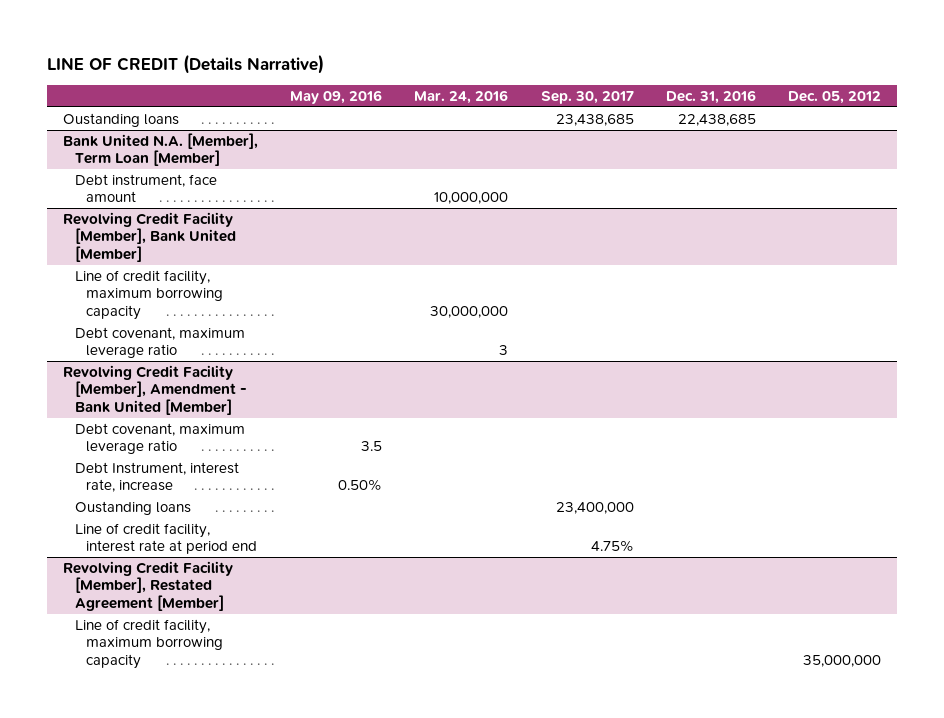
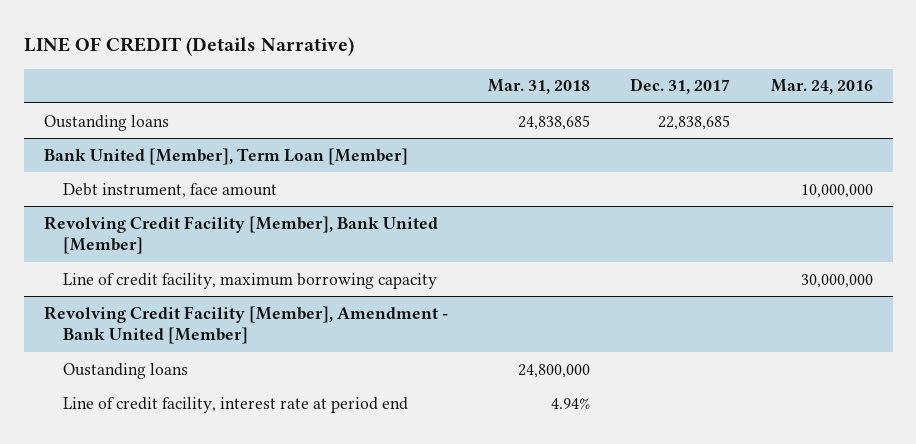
- | May 09, 2016 | Mar. 24, 2016 | Sep. 30, 2017 | Dec. 31, 2016 | Dec. 05, 2012
+ | Mar. 31, 2018 | Dec. 31, 2017 | Mar. 24, 2016
- Bank United N.A. [Member], Term Loan [Member]
+ Bank United [Member], Term Loan [Member]
@ Revolving Credit Facility [Member], Bank United [Member]
- Debt covenant, maximum leverage ratio | | 3 | | |
@ Revolving Credit Facility [Member], Amendment - Bank United [Member]
- Debt covenant, maximum leverage ratio | 3.5 | | | |
- Debt Instrument, interest rate, increase | 0.50% | | | |
- Revolving Credit Facility [Member], Restated Agreement [Member]
- Line of credit facility, maximum borrowing capacity | | | | | 35,000,000

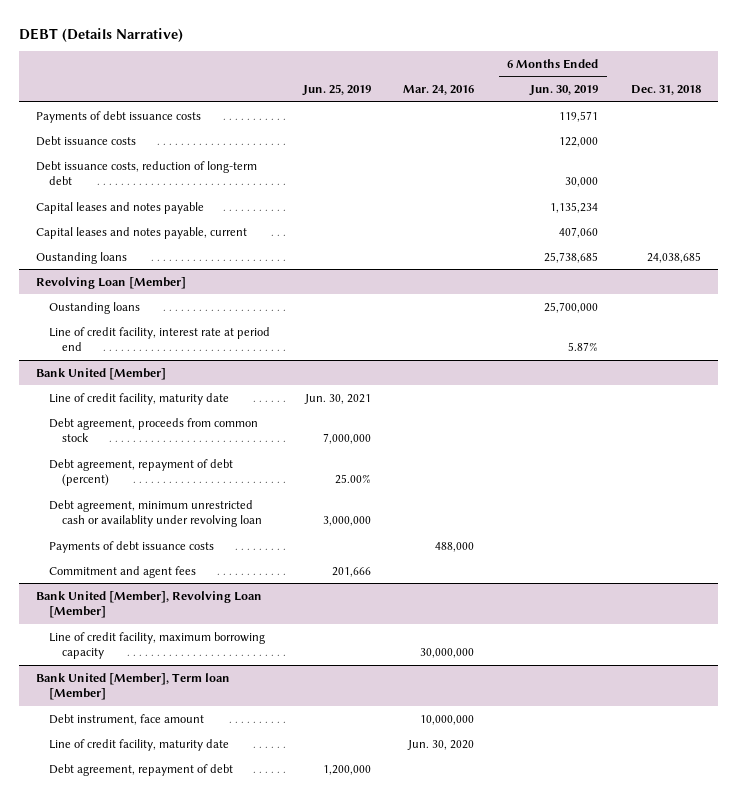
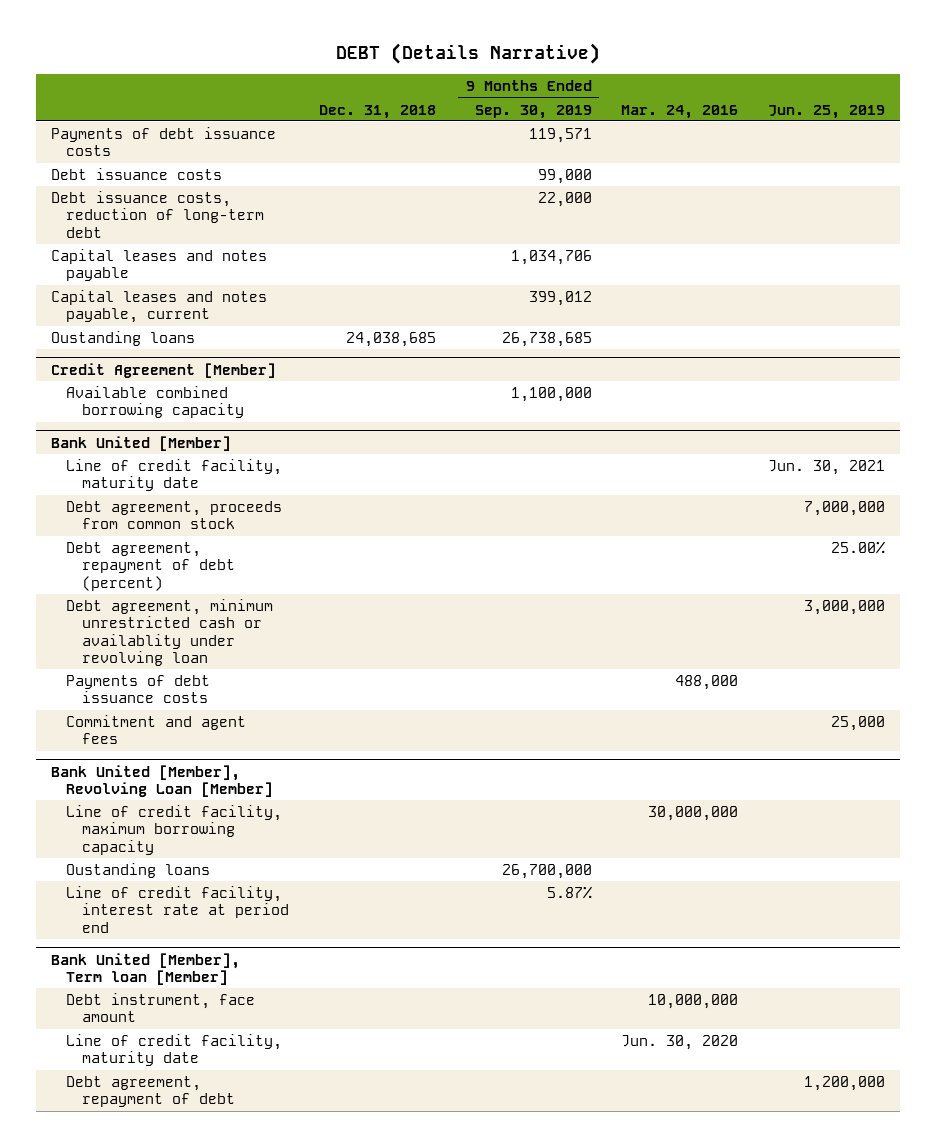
- | Jun. 25, 2019 | Mar. 24, 2016 | 6 Months Ended Jun. 30, 2019 | Dec. 31, 2018
+ | Dec. 31, 2018 | 9 Months Ended Sep. 30, 2019 | Mar. 24, 2016 | Jun. 25, 2019
- Revolving Loan [Member]
- Oustanding loans | | | 25,700,000 |
- Line of credit facility, interest rate at period end | | | 5.87% |
+ Credit Agreement [Member]
+ Available combined borrowing capacity | | 1,100,000 | |
@ Bank United [Member]
- Commitment and agent fees | 201,666 | | |
+ Commitment and agent fees | | | | 25,000
@ Bank United [Member], Revolving Loan [Member]
+ Oustanding loans | | 26,700,000 | |
+ Line of credit facility, interest rate at period end | | 5.87% | |

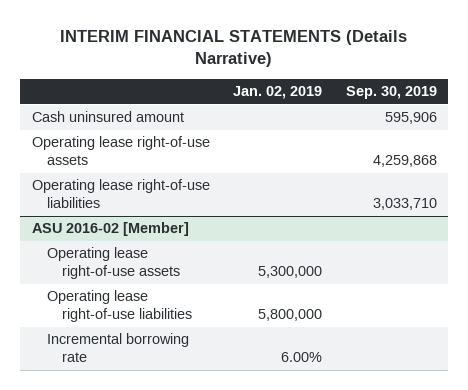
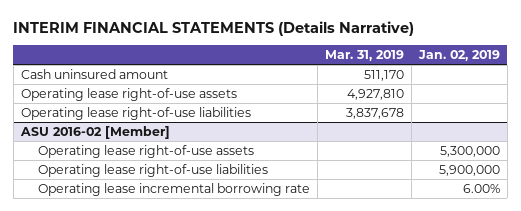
- | Jan. 02, 2019 | Sep. 30, 2019
+ | Mar. 31, 2019 | Jan. 02, 2019
@ ASU 2016-02 [Member]
- Operating lease right-of-use liabilities | 5,800,000 |
- Incremental borrowing rate | 6.00% |
+ Operating lease right-of-use liabilities | | 5,900,000
+ Operating lease incremental borrowing rate | | 6.00%

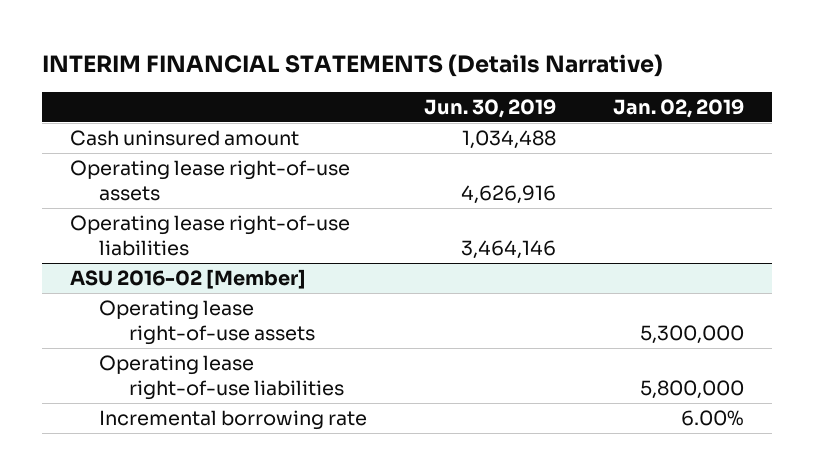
- | Mar. 31, 2019 | Jan. 02, 2019
+ | Jun. 30, 2019 | Jan. 02, 2019
@ ASU 2016-02 [Member]
- Operating lease right-of-use liabilities | | 5,900,000
- Operating lease incremental borrowing rate | | 6.00%
+ Operating lease right-of-use liabilities | | 5,800,000
+ Incremental borrowing rate | | 6.00%

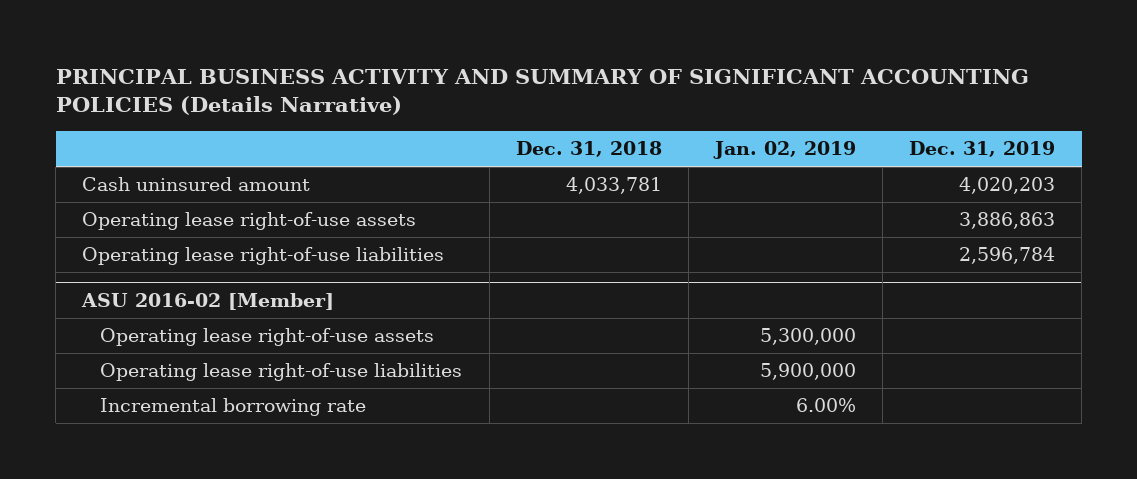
- INTERIM FINANCIAL STATEMENTS (Details Narrative)
+ PRINCIPAL BUSINESS ACTIVITY AND SUMMARY OF SIGNIFICANT ACCOUNTING POLICIES (Details Narrative)
- | Jun. 30, 2019 | Jan. 02, 2019
+ | Dec. 31, 2018 | Jan. 02, 2019 | Dec. 31, 2019
@ ASU 2016-02 [Member]
- Operating lease right-of-use liabilities | | 5,800,000
+ Operating lease right-of-use liabilities | | 5,900,000 |

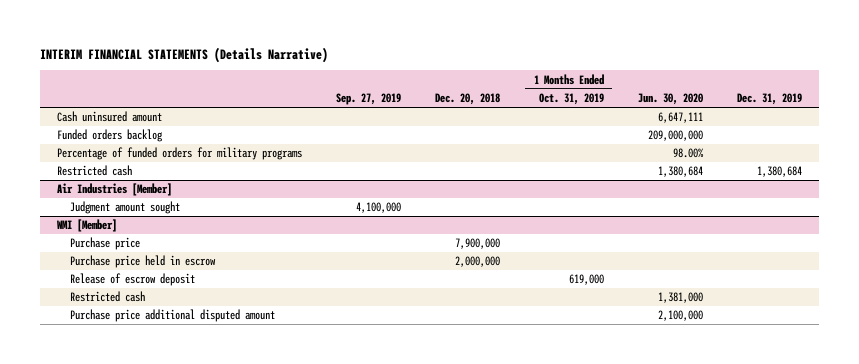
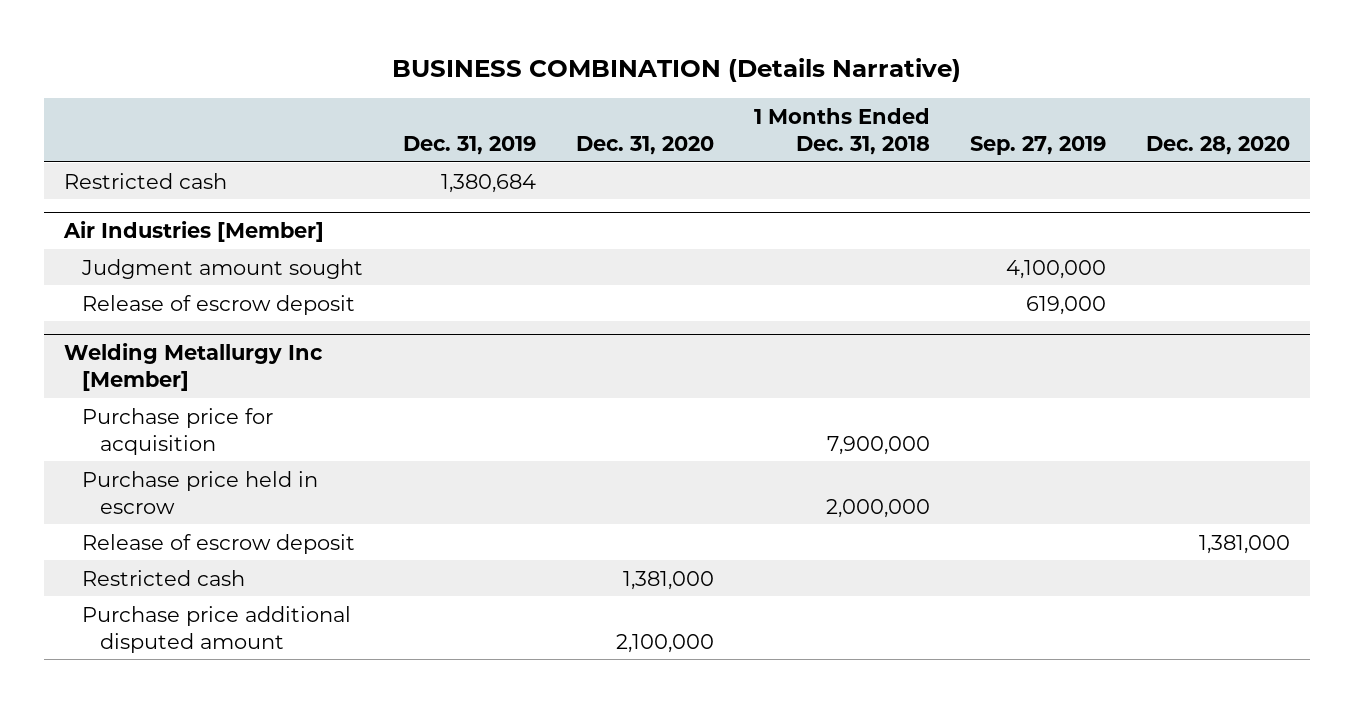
- INTERIM FINANCIAL STATEMENTS (Details Narrative)
+ BUSINESS COMBINATION (Details Narrative)
- | Sep. 27, 2019 | Dec. 20, 2018 | 1 Months Ended Oct. 31, 2019 | Jun. 30, 2020 | Dec. 31, 2019
+ | Dec. 31, 2019 | Dec. 31, 2020 | 1 Months Ended Dec. 31, 2018 | Sep. 27, 2019 | Dec. 28, 2020
- Cash uninsured amount | | | | 6,647,111 |
- Funded orders backlog | | | | 209,000,000 |
- Percentage of funded orders for military programs | | | | 98.00% |
- WMI [Member]
- Purchase price | | 7,900,000 | | |
- Purchase price held in escrow | | 2,000,000 | | |
- Release of escrow deposit | | | 619,000 | |
- Restricted cash | | | | 1,381,000 |
- Purchase price additional disputed amount | | | | 2,100,000 |
@ Air Industries [Member]
+ Release of escrow deposit | | | | 619,000 |
+ Welding Metallurgy Inc [Member]
+ Purchase price for acquisition | | | 7,900,000 | |
+ Purchase price held in escrow | | | 2,000,000 | |
+ Release of escrow deposit | | | | | 1,381,000
+ Restricted cash | | 1,381,000 | | |
+ Purchase price additional disputed amount | | 2,100,000 | | |

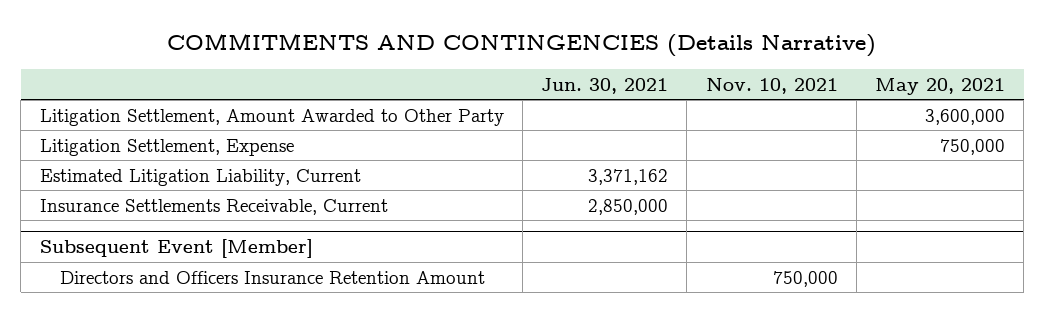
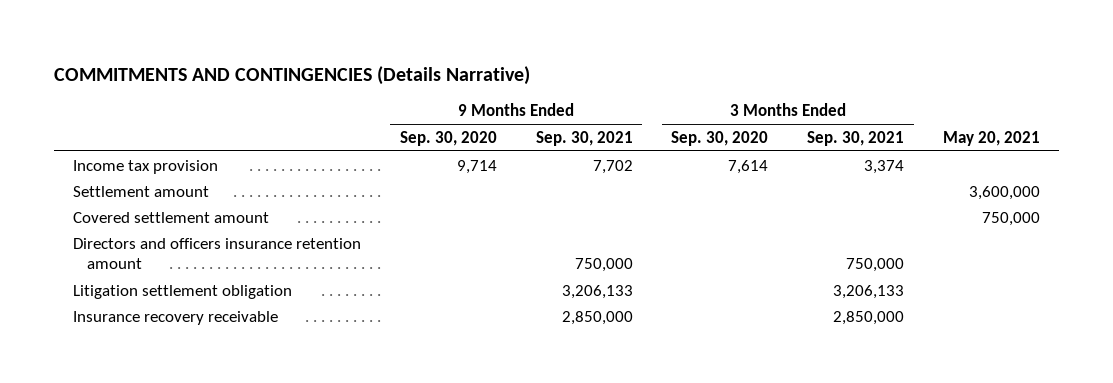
- | Jun. 30, 2021 | Nov. 10, 2021 | May 20, 2021
+ | 9 Months Ended Sep. 30, 2020 | 9 Months Ended Sep. 30, 2021 | 3 Months Ended Sep. 30, 2020 | 3 Months Ended Sep. 30, 2021 | May 20, 2021
- Litigation Settlement, Amount Awarded to Other Party | | | 3,600,000
- Litigation Settlement, Expense | | | 750,000
- Estimated Litigation Liability, Current | 3,371,162 | |
- Insurance Settlements Receivable, Current | 2,850,000 | |
- Subsequent Event [Member]
- Directors and Officers Insurance Retention Amount | | 750,000 |
+ Income tax provision | 9,714 | 7,702 | 7,614 | 3,374 |
+ Settlement amount | | | | | 3,600,000
+ Covered settlement amount | | | | | 750,000
+ Directors and officers insurance retention amount | | 750,000 | | 750,000 |
+ Litigation settlement obligation | | 3,206,133 | | 3,206,133 |
+ Insurance recovery receivable | | 2,850,000 | | 2,850,000 |

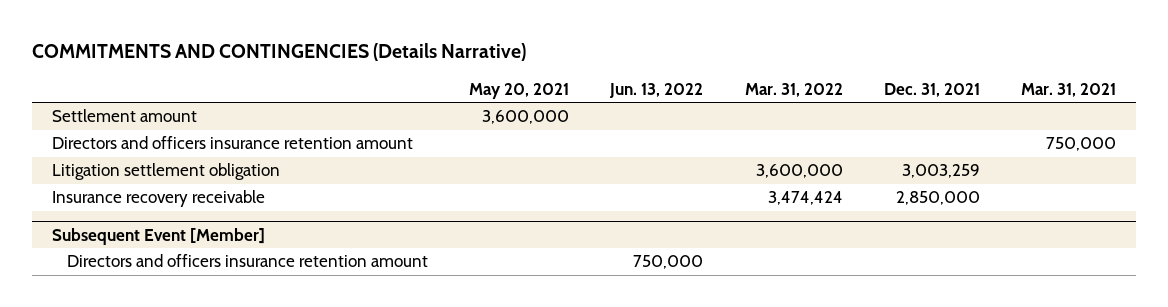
- | 9 Months Ended Sep. 30, 2020 | 9 Months Ended Sep. 30, 2021 | 3 Months Ended Sep. 30, 2020 | 3 Months Ended Sep. 30, 2021 | May 20, 2021
+ | May 20, 2021 | Jun. 13, 2022 | Mar. 31, 2022 | Dec. 31, 2021 | Mar. 31, 2021
- Income tax provision | 9,714 | 7,702 | 7,614 | 3,374 |
- Covered settlement amount | | | | | 750,000
+ Subsequent Event [Member]
+ Directors and officers insurance retention amount | | 750,000 | | |

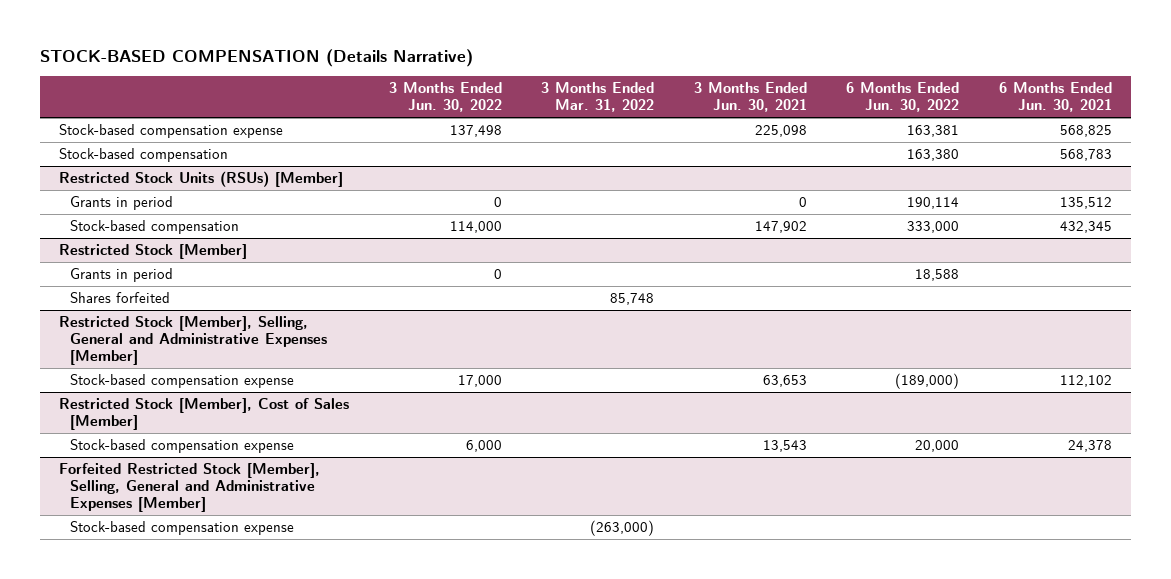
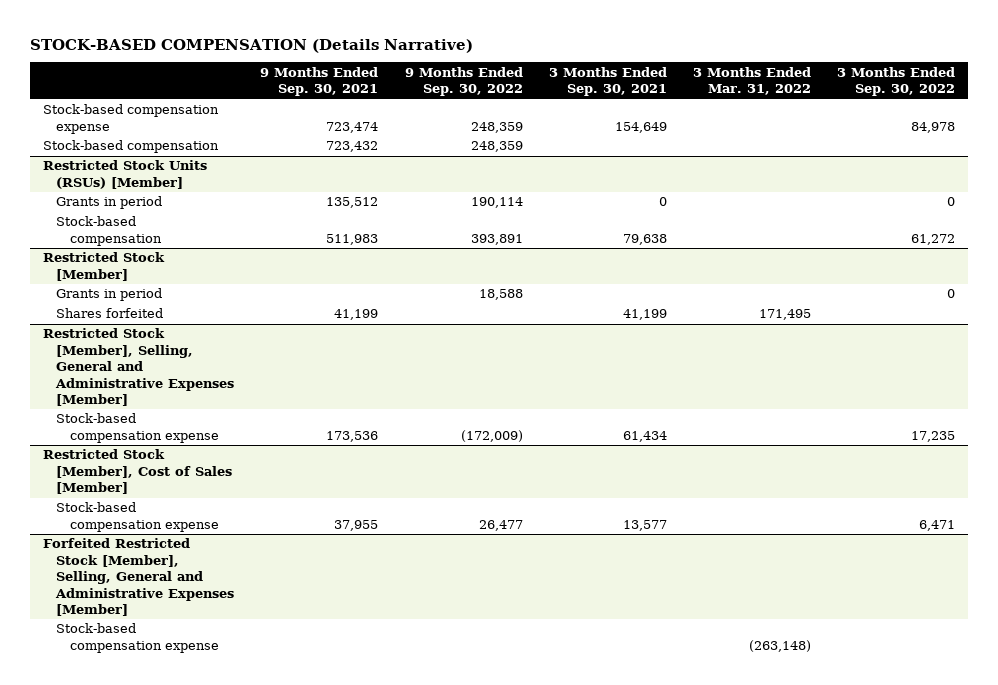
- | 3 Months Ended Jun. 30, 2022 | 3 Months Ended Mar. 31, 2022 | 3 Months Ended Jun. 30, 2021 | 6 Months Ended Jun. 30, 2022 | 6 Months Ended Jun. 30, 2021
+ | 9 Months Ended Sep. 30, 2021 | 9 Months Ended Sep. 30, 2022 | 3 Months Ended Sep. 30, 2021 | 3 Months Ended Mar. 31, 2022 | 3 Months Ended Sep. 30, 2022
@ Restricted Stock [Member]
- Shares forfeited | | 85,748 | | |
+ Shares forfeited | 41,199 | | 41,199 | 171,495 |
@ Forfeited Restricted Stock [Member], Selling, General and Administrative Expenses [Member]
- Stock-based compensation expense | | (263,000) | | |
+ Stock-based compensation expense | | | | (263,148) |

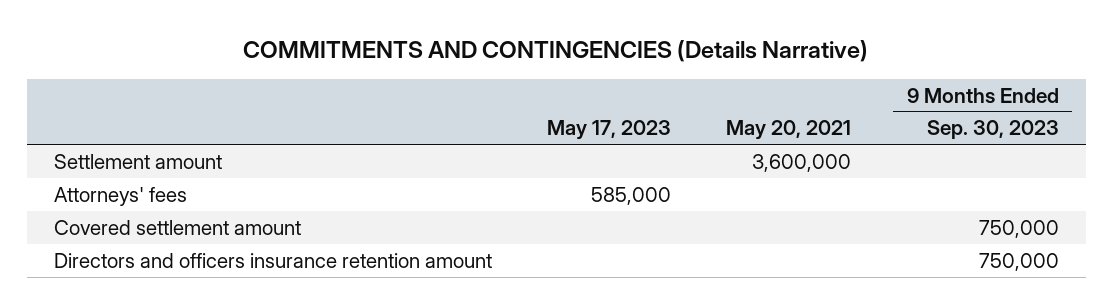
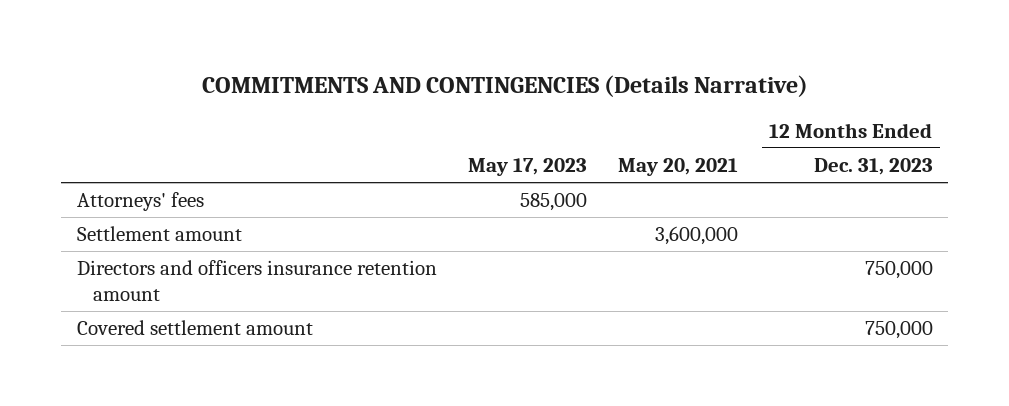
- | May 17, 2023 | May 20, 2021 | 9 Months Ended Sep. 30, 2023
+ | May 17, 2023 | May 20, 2021 | 12 Months Ended Dec. 31, 2023
moved down: Settlement amount | | 3,600,000 |
moved down: Covered settlement amount | | | 750,000

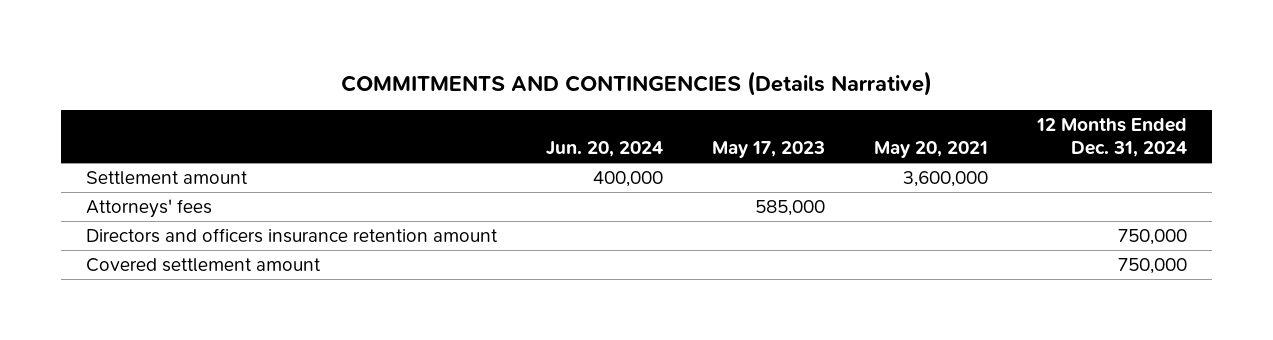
- | May 17, 2023 | May 20, 2021 | 12 Months Ended Dec. 31, 2023
+ | Jun. 20, 2024 | May 17, 2023 | May 20, 2021 | 12 Months Ended Dec. 31, 2024
moved down: Attorneys' fees | | 585,000 | |

